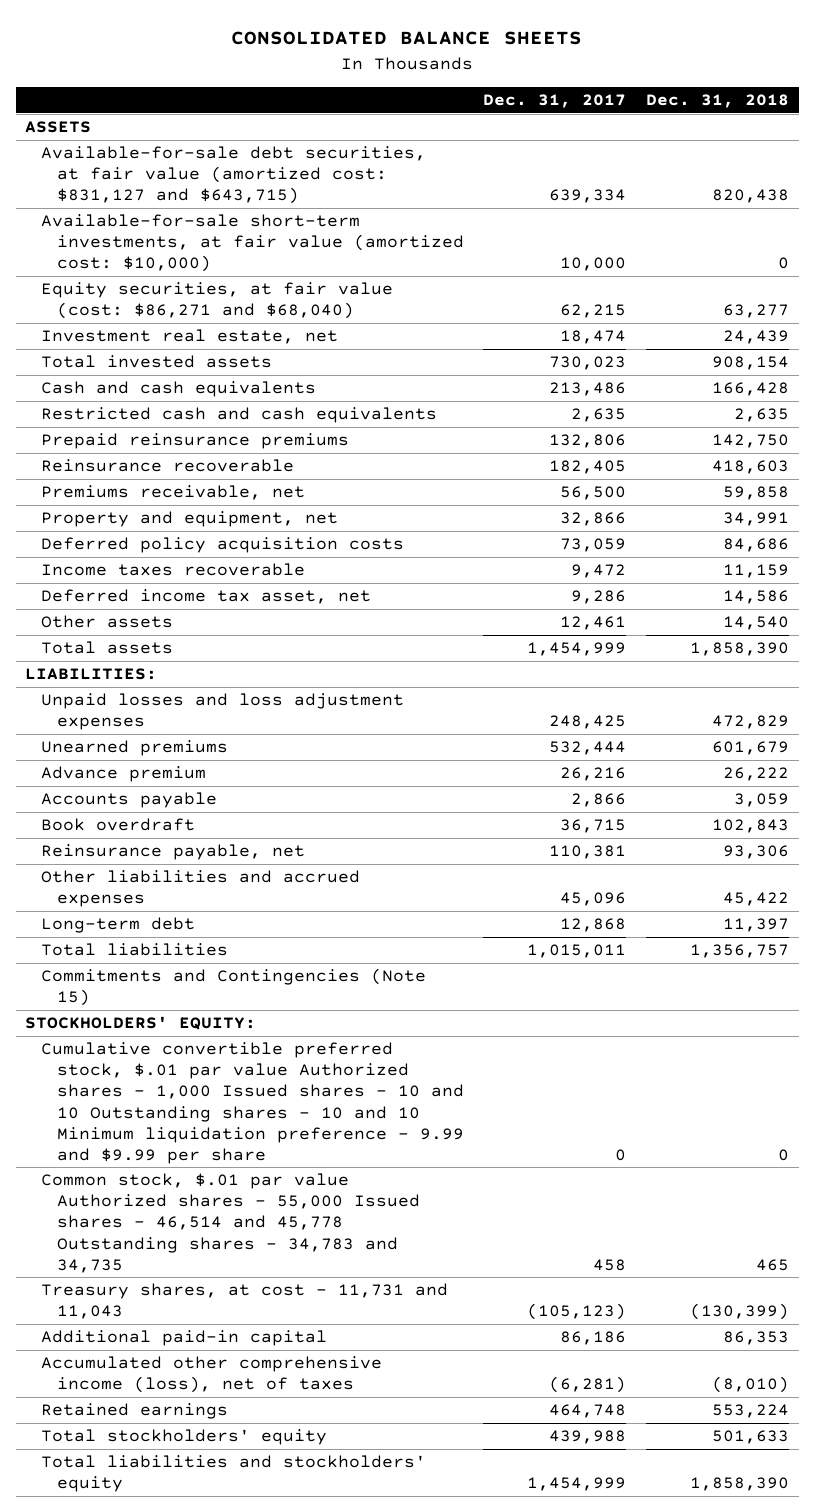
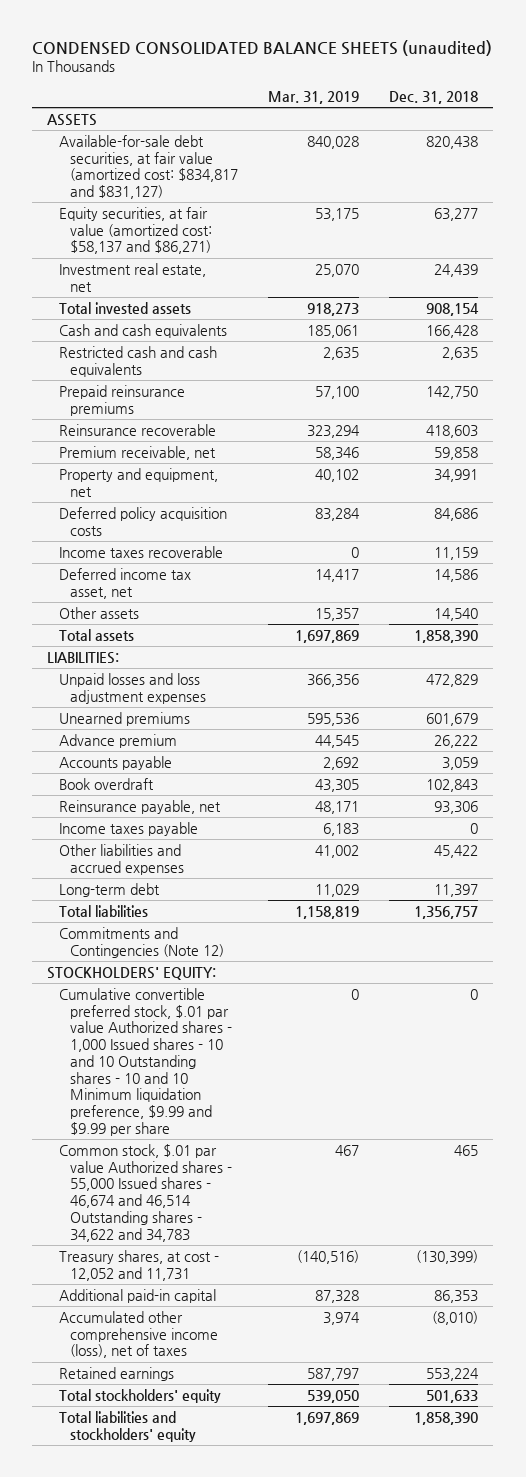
- CONSOLIDATED BALANCE SHEETS
+ CONDENSED CONSOLIDATED BALANCE SHEETS (unaudited)
- | Dec. 31, 2017 | Dec. 31, 2018
+ | Mar. 31, 2019 | Dec. 31, 2018
- Available-for-sale debt securities, at fair value (amortized cost: $831,127 and $643,715) | 639,334 | 820,438
- Available-for-sale short-term investments, at fair value (amortized cost: $10,000) | 10,000 | 0
- Equity securities, at fair value (cost: $86,271 and $68,040) | 62,215 | 63,277
+ Available-for-sale debt securities, at fair value (amortized cost: $834,817 and $831,127) | 840,028 | 820,438
+ Equity securities, at fair value (amortized cost: $58,137 and $86,271) | 53,175 | 63,277
- Premiums receivable, net | 56,500 | 59,858
+ Premium receivable, net | 58,346 | 59,858
+ Income taxes payable | 6,183 | 0
- Commitments and Contingencies (Note 15)
+ Commitments and Contingencies (Note 12)
- Cumulative convertible preferred stock, $.01 par value Authorized shares - 1,000 Issued shares - 10 and 10 Outstanding shares - 10 and 10 Minimum liquidation preference - 9.99 and $9.99 per share | 0 | 0
- Common stock, $.01 par value Authorized shares - 55,000 Issued shares - 46,514 and 45,778 Outstanding shares - 34,783 and 34,735 | 458 | 465
- Treasury shares, at cost - 11,731 and 11,043 | (105,123) | (130,399)
+ Cumulative convertible preferred stock, $.01 par value Authorized shares - 1,000 Issued shares - 10 and 10 Outstanding shares - 10 and 10 Minimum liquidation preference, $9.99 and $9.99 per share | 0 | 0
+ Common stock, $.01 par value Authorized shares - 55,000 Issued shares - 46,674 and 46,514 Outstanding shares - 34,622 and 34,783 | 467 | 465
+ Treasury shares, at cost - 12,052 and 11,731 | (140,516) | (130,399)

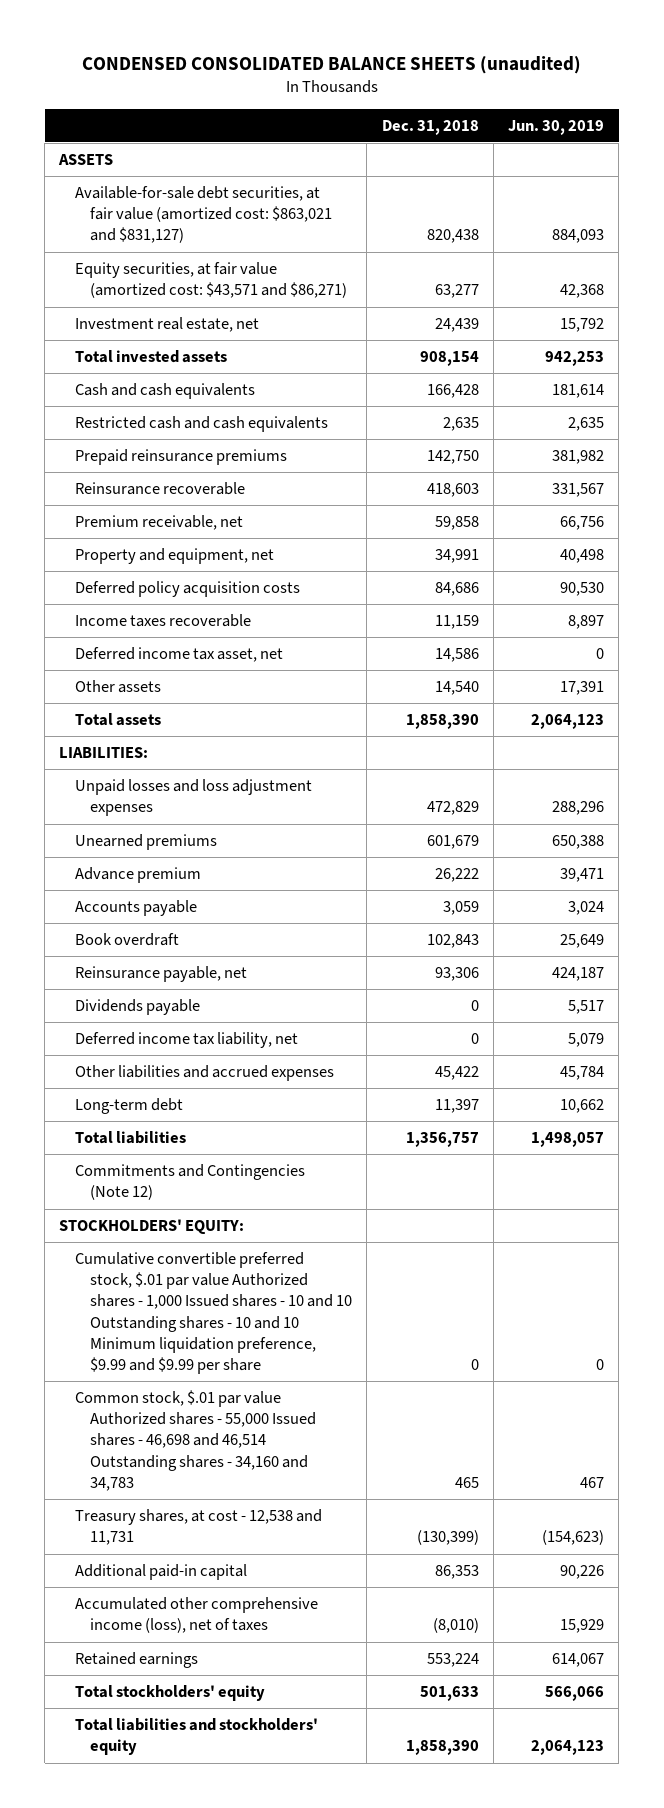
- | Mar. 31, 2019 | Dec. 31, 2018
+ | Dec. 31, 2018 | Jun. 30, 2019
- Available-for-sale debt securities, at fair value (amortized cost: $834,817 and $831,127) | 840,028 | 820,438
- Equity securities, at fair value (amortized cost: $58,137 and $86,271) | 53,175 | 63,277
+ Available-for-sale debt securities, at fair value (amortized cost: $863,021 and $831,127) | 820,438 | 884,093
+ Equity securities, at fair value (amortized cost: $43,571 and $86,271) | 63,277 | 42,368
- Income taxes payable | 6,183 | 0
+ Dividends payable | 0 | 5,517
+ Deferred income tax liability, net | 0 | 5,079
- Common stock, $.01 par value Authorized shares - 55,000 Issued shares - 46,674 and 46,514 Outstanding shares - 34,622 and 34,783 | 467 | 465
- Treasury shares, at cost - 12,052 and 11,731 | (140,516) | (130,399)
+ Common stock, $.01 par value Authorized shares - 55,000 Issued shares - 46,698 and 46,514 Outstanding shares - 34,160 and 34,783 | 465 | 467
+ Treasury shares, at cost - 12,538 and 11,731 | (130,399) | (154,623)

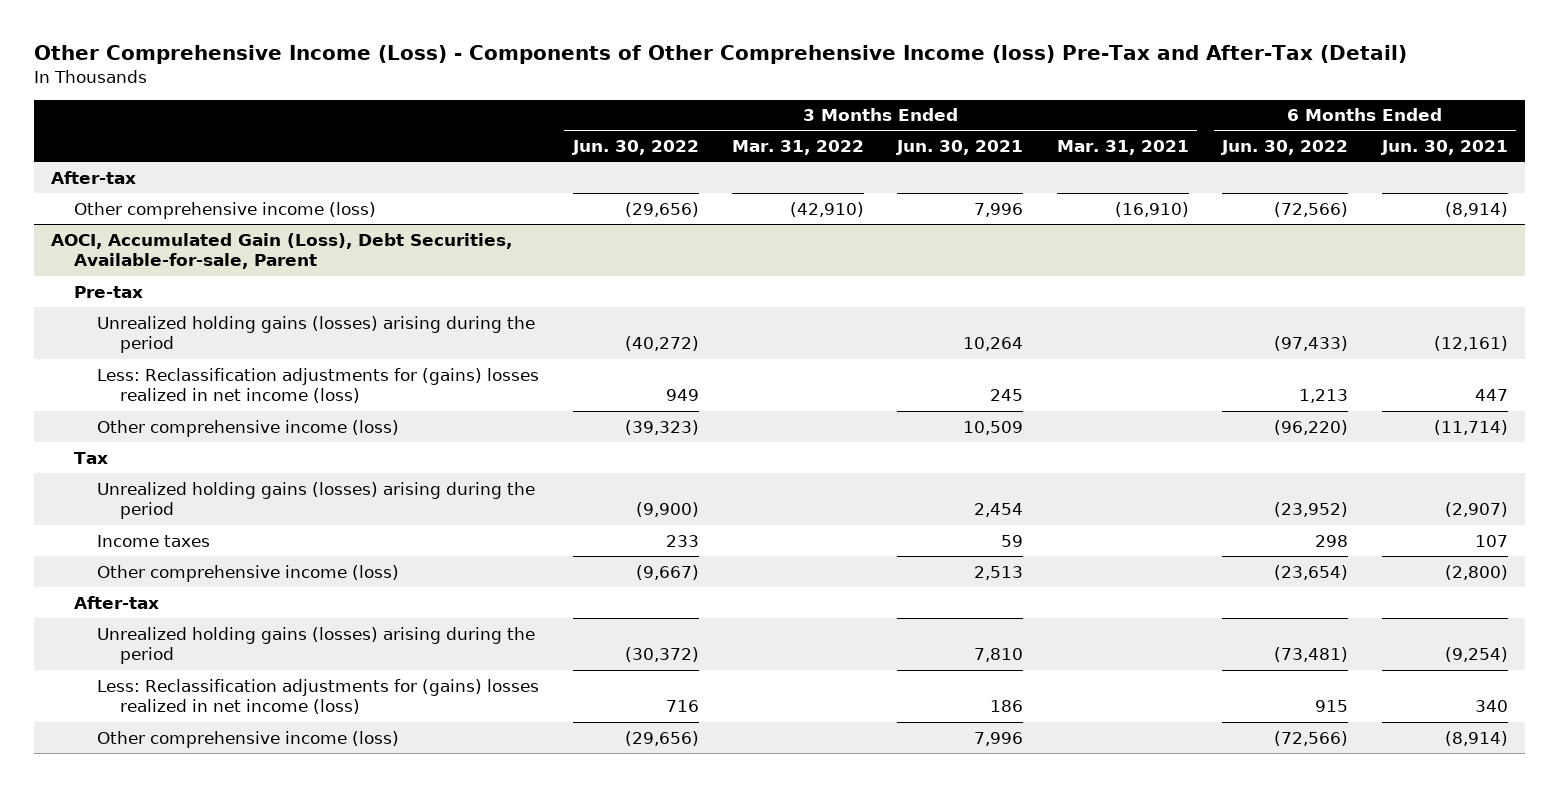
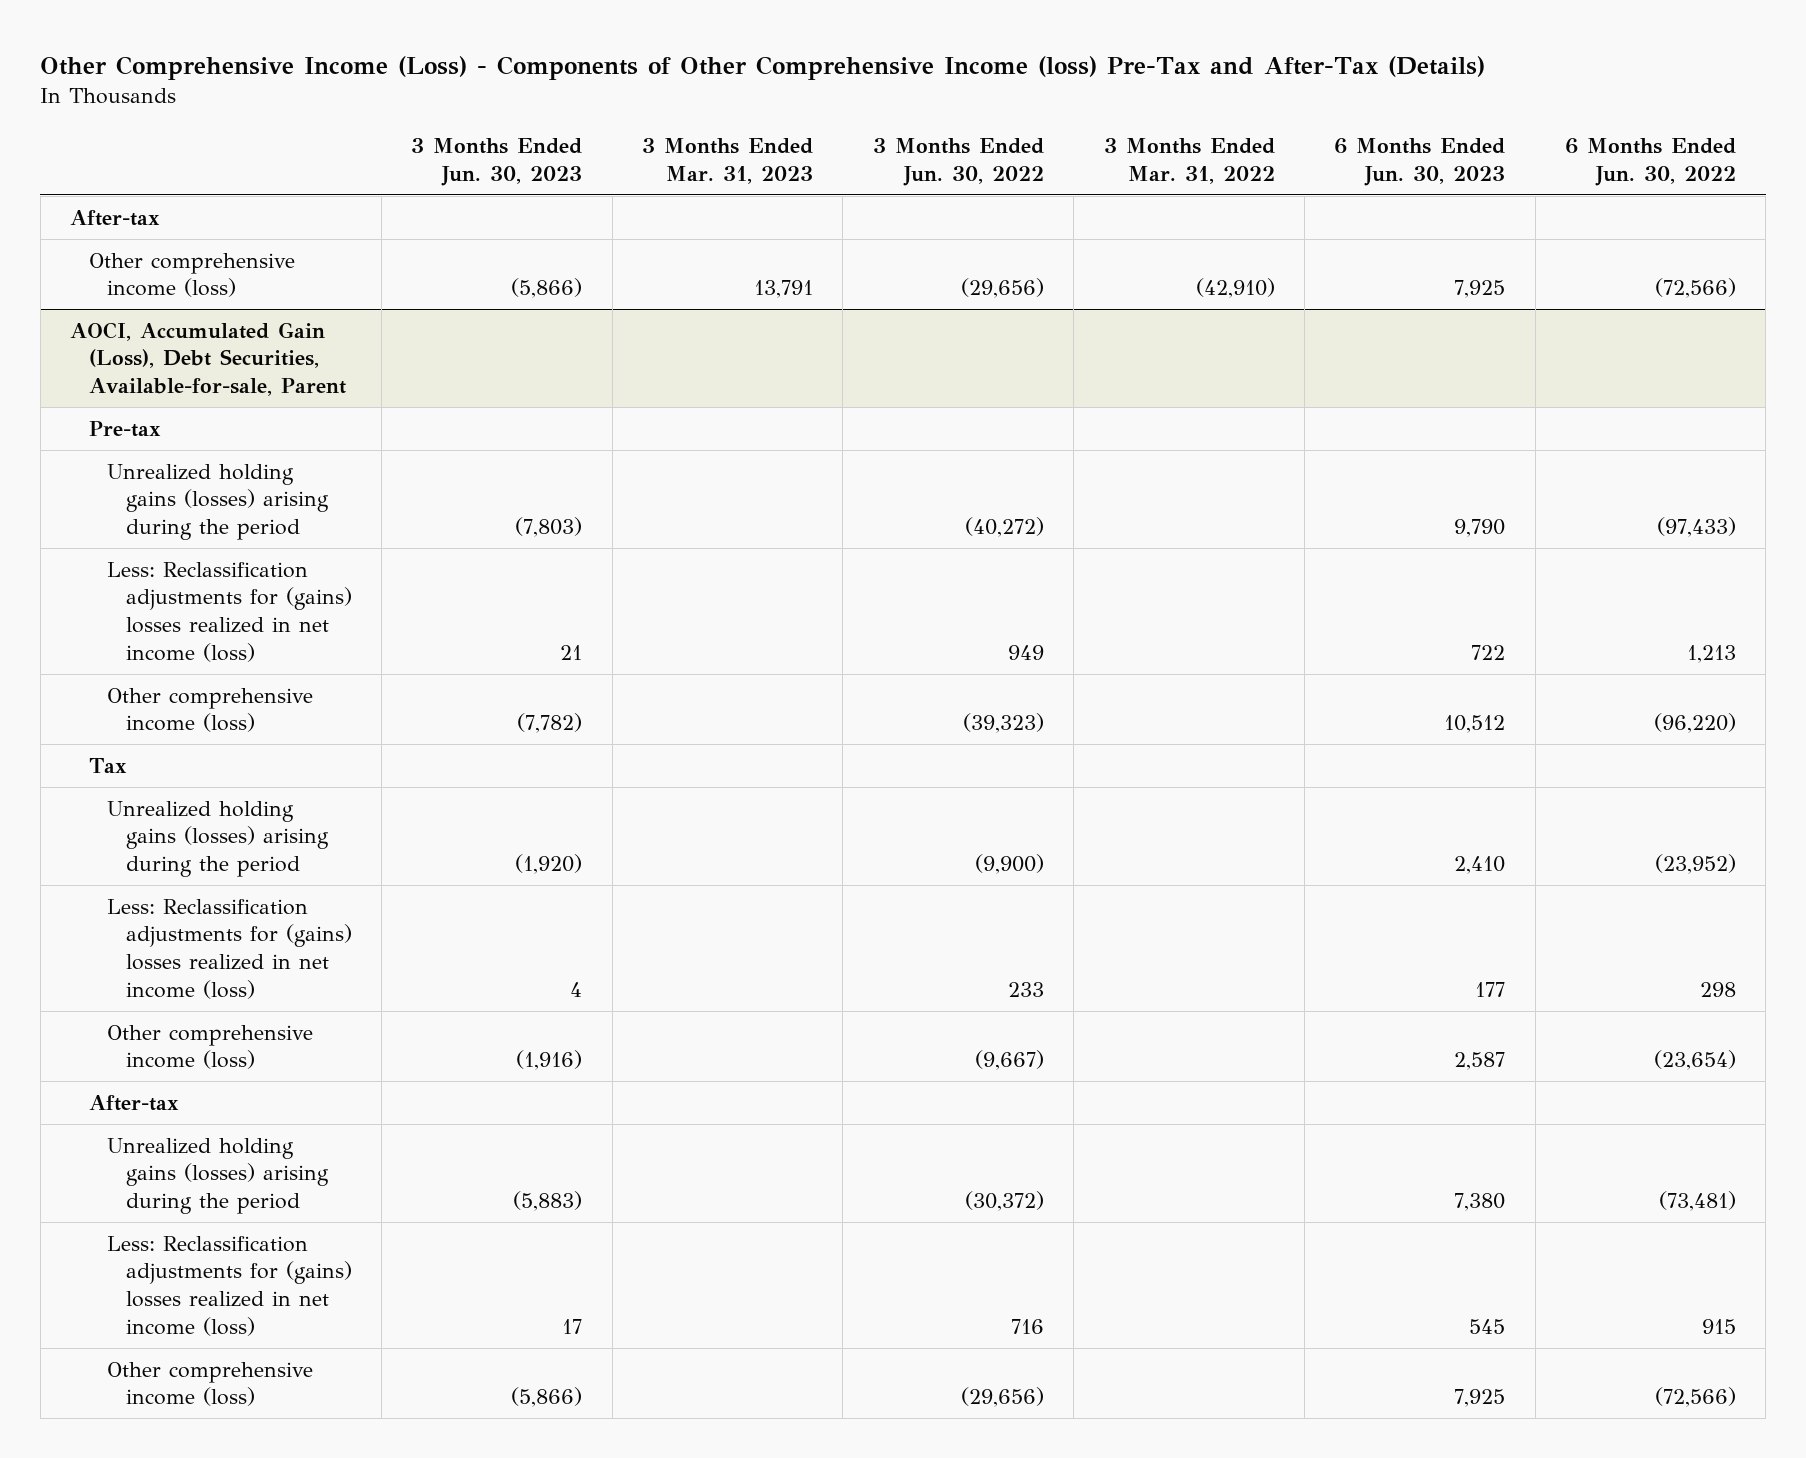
- Other Comprehensive Income (Loss) - Components of Other Comprehensive Income (loss) Pre-Tax and After-Tax (Detail)
+ Other Comprehensive Income (Loss) - Components of Other Comprehensive Income (loss) Pre-Tax and After-Tax (Details)
- | 3 Months Ended Jun. 30, 2022 | 3 Months Ended Mar. 31, 2022 | 3 Months Ended Jun. 30, 2021 | 3 Months Ended Mar. 31, 2021 | 6 Months Ended Jun. 30, 2022 | 6 Months Ended Jun. 30, 2021
+ | 3 Months Ended Jun. 30, 2023 | 3 Months Ended Mar. 31, 2023 | 3 Months Ended Jun. 30, 2022 | 3 Months Ended Mar. 31, 2022 | 6 Months Ended Jun. 30, 2023 | 6 Months Ended Jun. 30, 2022
@ AOCI, Accumulated Gain (Loss), Debt Securities, Available-for-sale, Parent
- Income taxes | 233 | | 59 | | 298 | 107
+ Less: Reclassification adjustments for (gains) losses realized in net income (loss) | 4 | | 233 | | 177 | 298

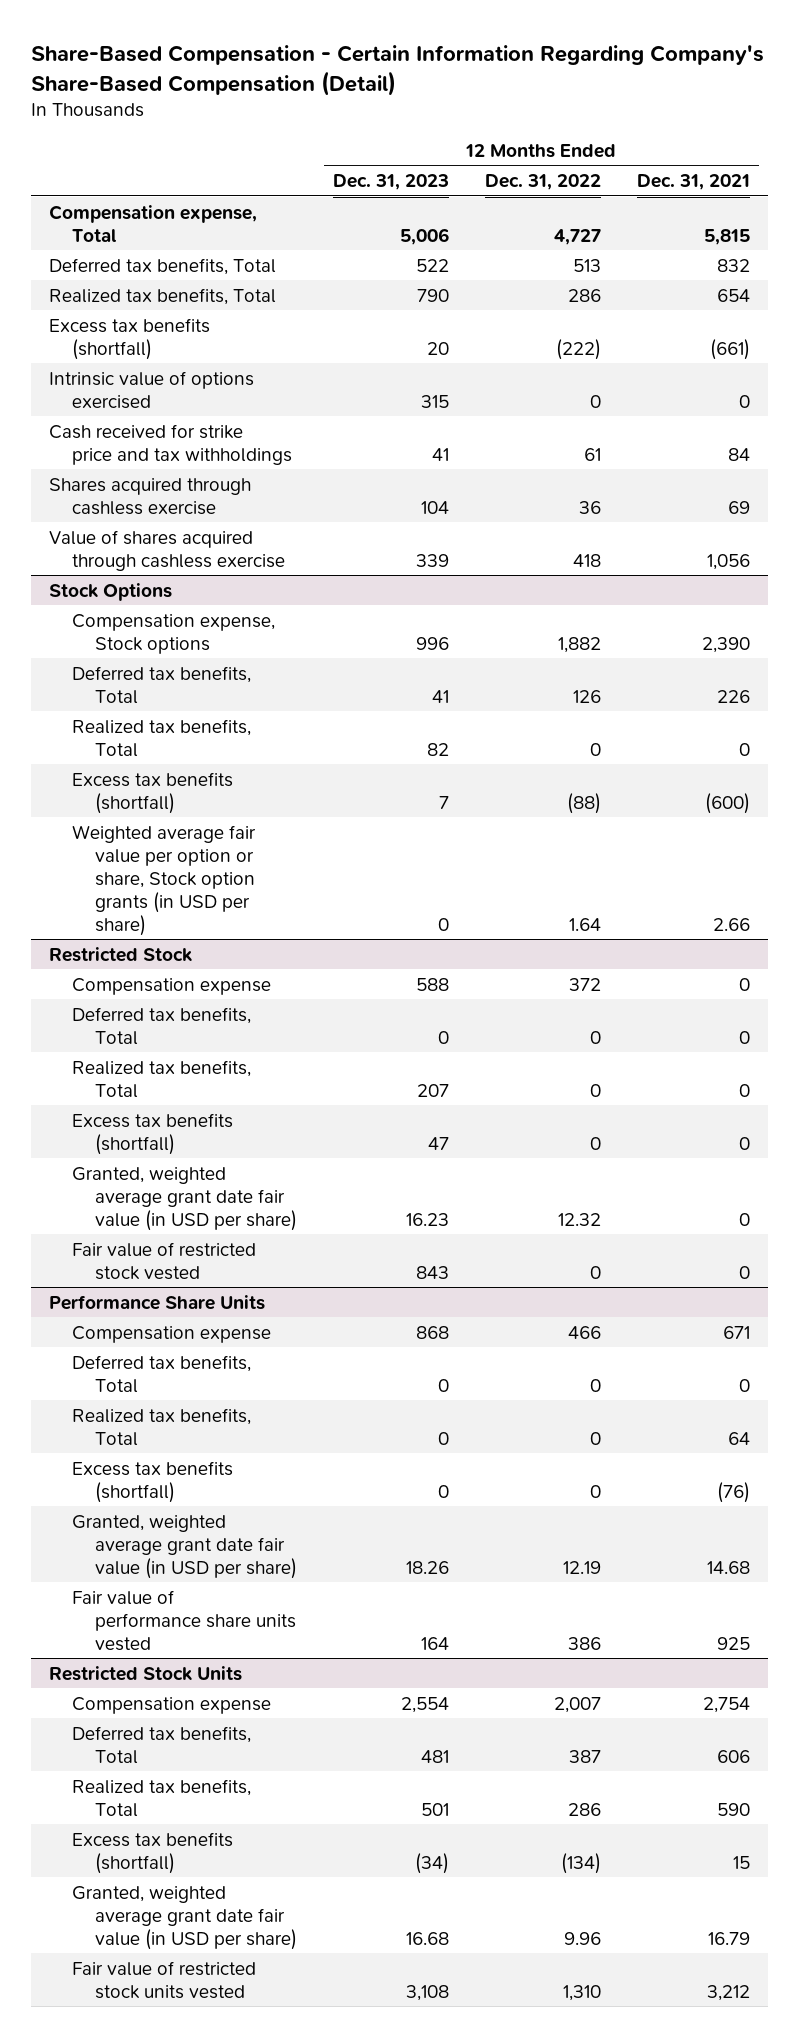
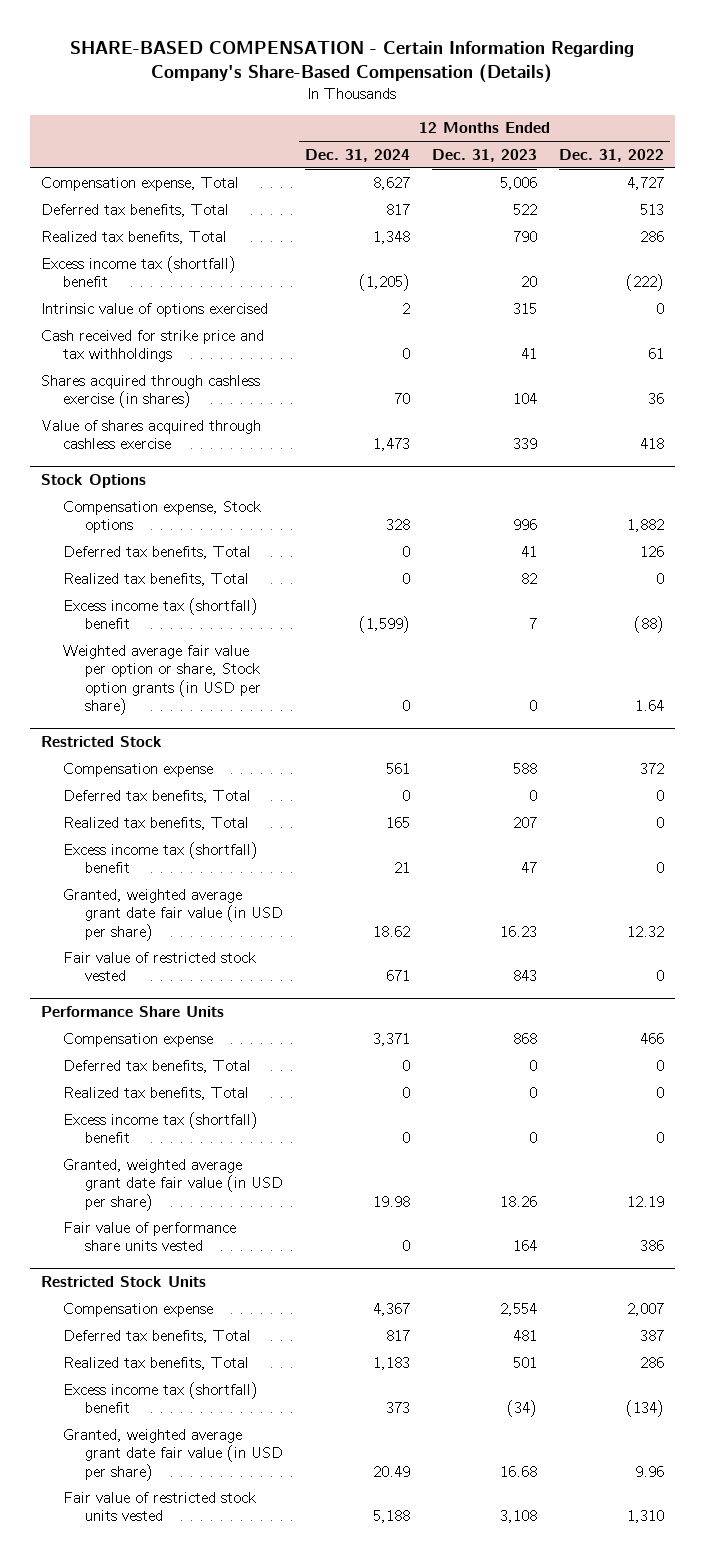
- Share-Based Compensation - Certain Information Regarding Company's Share-Based Compensation (Detail)
+ SHARE-BASED COMPENSATION - Certain Information Regarding Company's Share-Based Compensation (Details)
- | 12 Months Ended Dec. 31, 2023 | 12 Months Ended Dec. 31, 2022 | 12 Months Ended Dec. 31, 2021
+ | 12 Months Ended Dec. 31, 2024 | 12 Months Ended Dec. 31, 2023 | 12 Months Ended Dec. 31, 2022
- Excess tax benefits (shortfall) | 20 | (222) | (661)
+ Excess income tax (shortfall) benefit | (1,205) | 20 | (222)
- Shares acquired through cashless exercise | 104 | 36 | 69
+ Shares acquired through cashless exercise (in shares) | 70 | 104 | 36
@ Stock Options
- Excess tax benefits (shortfall) | 7 | (88) | (600)
+ Excess income tax (shortfall) benefit | (1,599) | 7 | (88)
@ Restricted Stock
- Excess tax benefits (shortfall) | 47 | 0 | 0
+ Excess income tax (shortfall) benefit | 21 | 47 | 0
@ Performance Share Units
- Excess tax benefits (shortfall) | 0 | 0 | (76)
+ Excess income tax (shortfall) benefit | 0 | 0 | 0
@ Restricted Stock Units
- Excess tax benefits (shortfall) | (34) | (134) | 15
+ Excess income tax (shortfall) benefit | 373 | (34) | (134)

